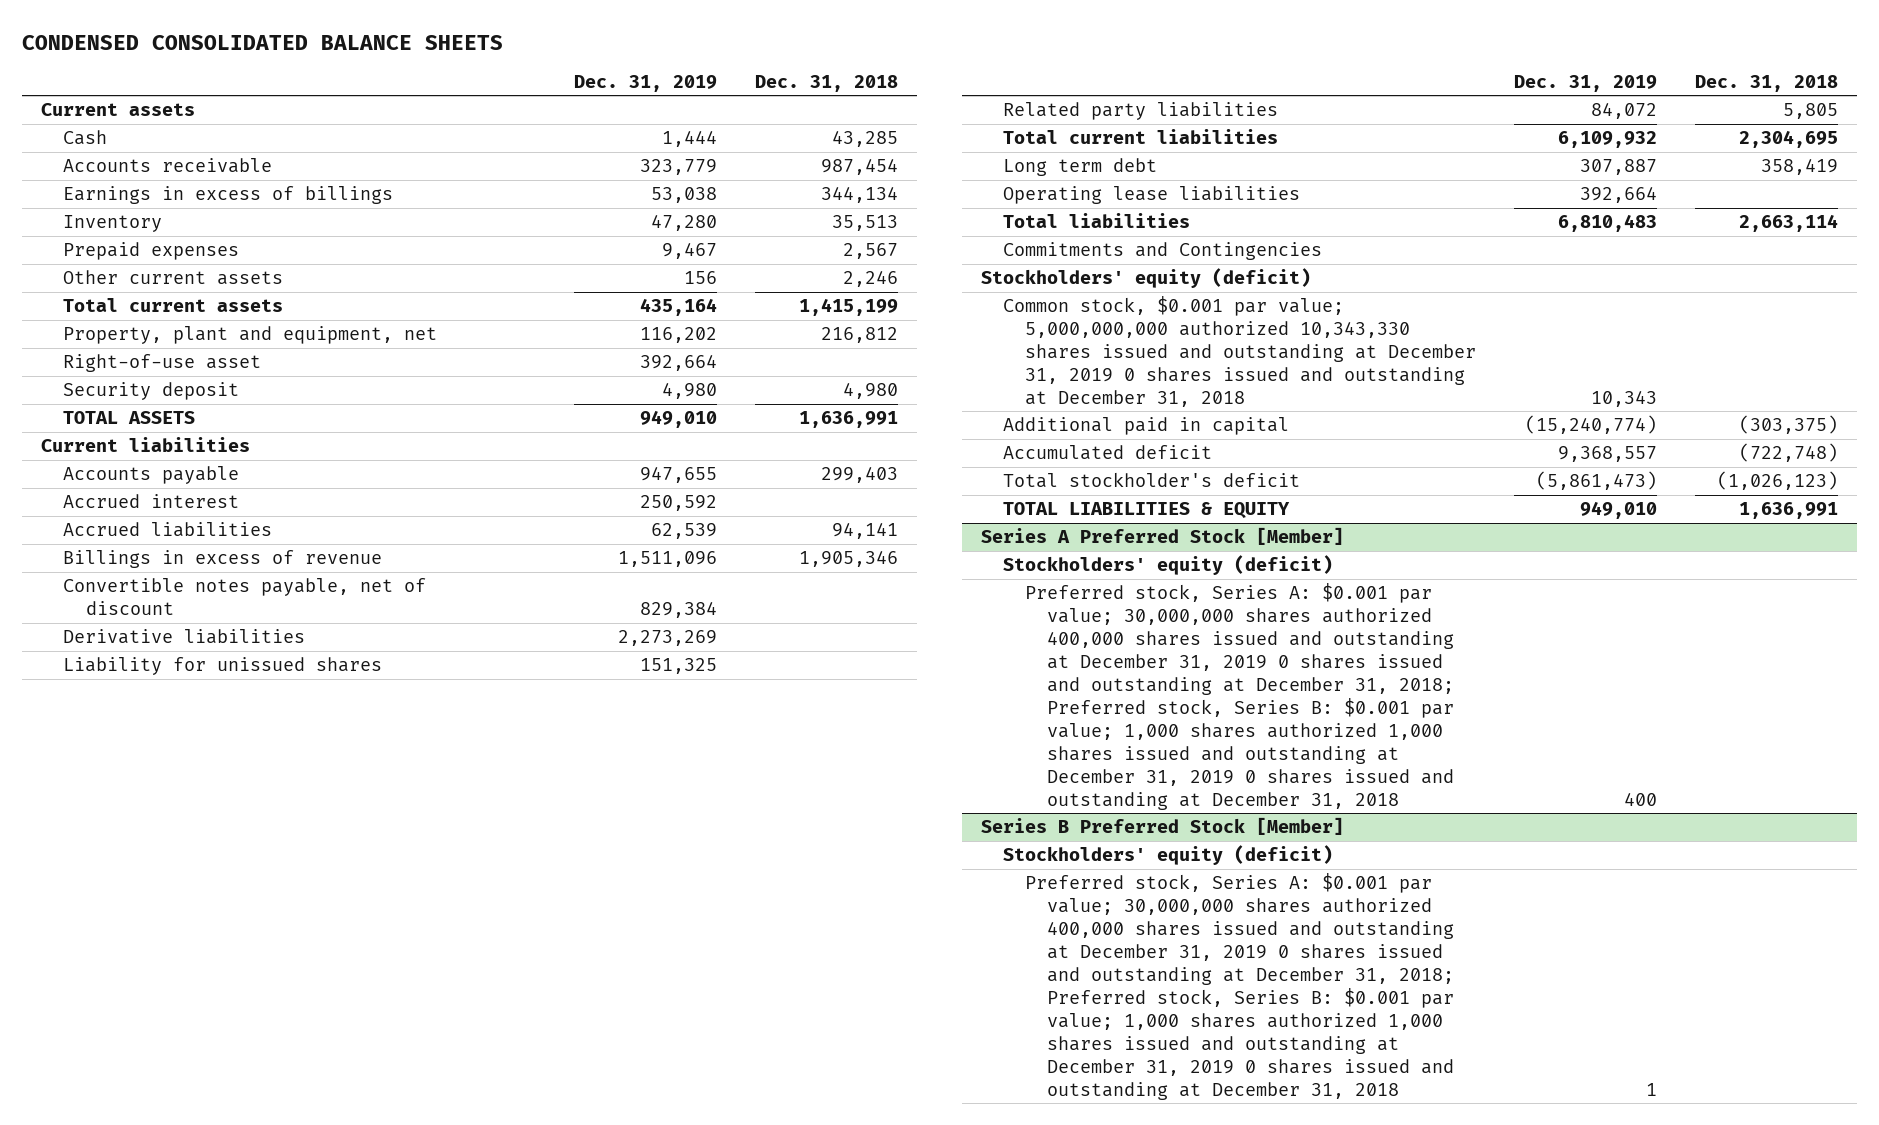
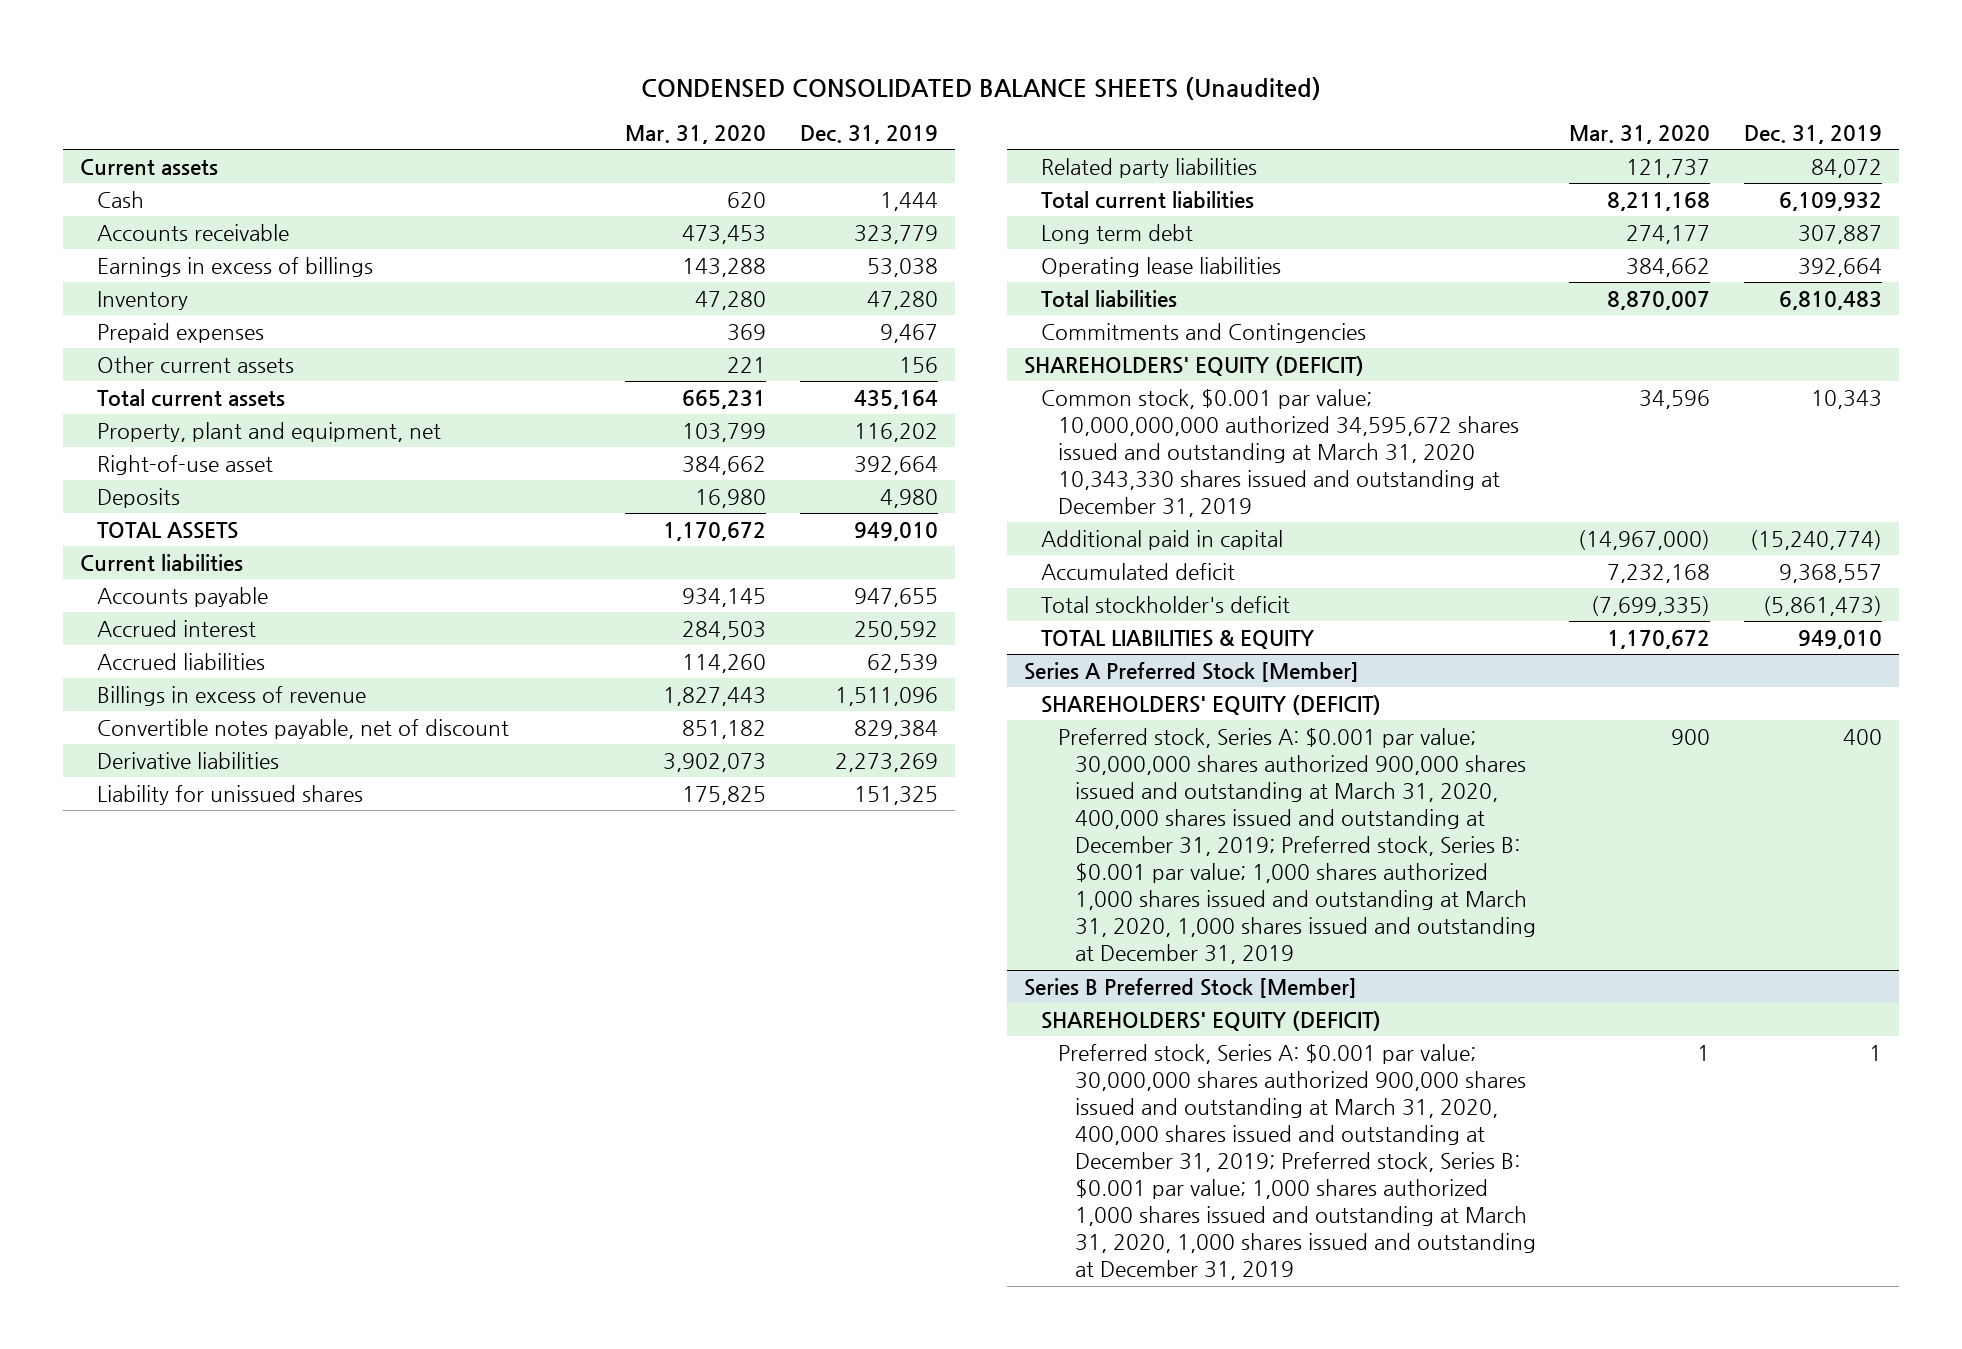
- CONDENSED CONSOLIDATED BALANCE SHEETS
+ CONDENSED CONSOLIDATED BALANCE SHEETS (Unaudited)
- | Dec. 31, 2019 | Dec. 31, 2018
+ | Mar. 31, 2020 | Dec. 31, 2019
- Security deposit | 4,980 | 4,980
+ Deposits | 16,980 | 4,980
- Stockholders' equity (deficit)
- Common stock, $0.001 par value; 5,000,000,000 authorized 10,343,330 shares issued and outstanding at December 31, 2019 0 shares issued and outstanding at December 31, 2018 | 10,343 |
+ SHAREHOLDERS' EQUITY (DEFICIT)
+ Common stock, $0.001 par value; 10,000,000,000 authorized 34,595,672 shares issued and outstanding at March 31, 2020 10,343,330 shares issued and outstanding at December 31, 2019 | 34,596 | 10,343
@ Series A Preferred Stock [Member]
- Stockholders' equity (deficit)
- Preferred stock, Series A: $0.001 par value; 30,000,000 shares authorized 400,000 shares issued and outstanding at December 31, 2019 0 shares issued and outstanding at December 31, 2018; Preferred stock, Series B: $0.001 par value; 1,000 shares authorized 1,000 shares issued and outstanding at December 31, 2019 0 shares issued and outstanding at December 31, 2018 | 400 |
+ SHAREHOLDERS' EQUITY (DEFICIT)
+ Preferred stock, Series A: $0.001 par value; 30,000,000 shares authorized 900,000 shares issued and outstanding at March 31, 2020, 400,000 shares issued and outstanding at December 31, 2019; Preferred stock, Series B: $0.001 par value; 1,000 shares authorized 1,000 shares issued and outstanding at March 31, 2020, 1,000 shares issued and outstanding at December 31, 2019 | 900 | 400
@ Series B Preferred Stock [Member]
- Stockholders' equity (deficit)
- Preferred stock, Series A: $0.001 par value; 30,000,000 shares authorized 400,000 shares issued and outstanding at December 31, 2019 0 shares issued and outstanding at December 31, 2018; Preferred stock, Series B: $0.001 par value; 1,000 shares authorized 1,000 shares issued and outstanding at December 31, 2019 0 shares issued and outstanding at December 31, 2018 | 1 |
+ SHAREHOLDERS' EQUITY (DEFICIT)
+ Preferred stock, Series A: $0.001 par value; 30,000,000 shares authorized 900,000 shares issued and outstanding at March 31, 2020, 400,000 shares issued and outstanding at December 31, 2019; Preferred stock, Series B: $0.001 par value; 1,000 shares authorized 1,000 shares issued and outstanding at March 31, 2020, 1,000 shares issued and outstanding at December 31, 2019 | 1 | 1

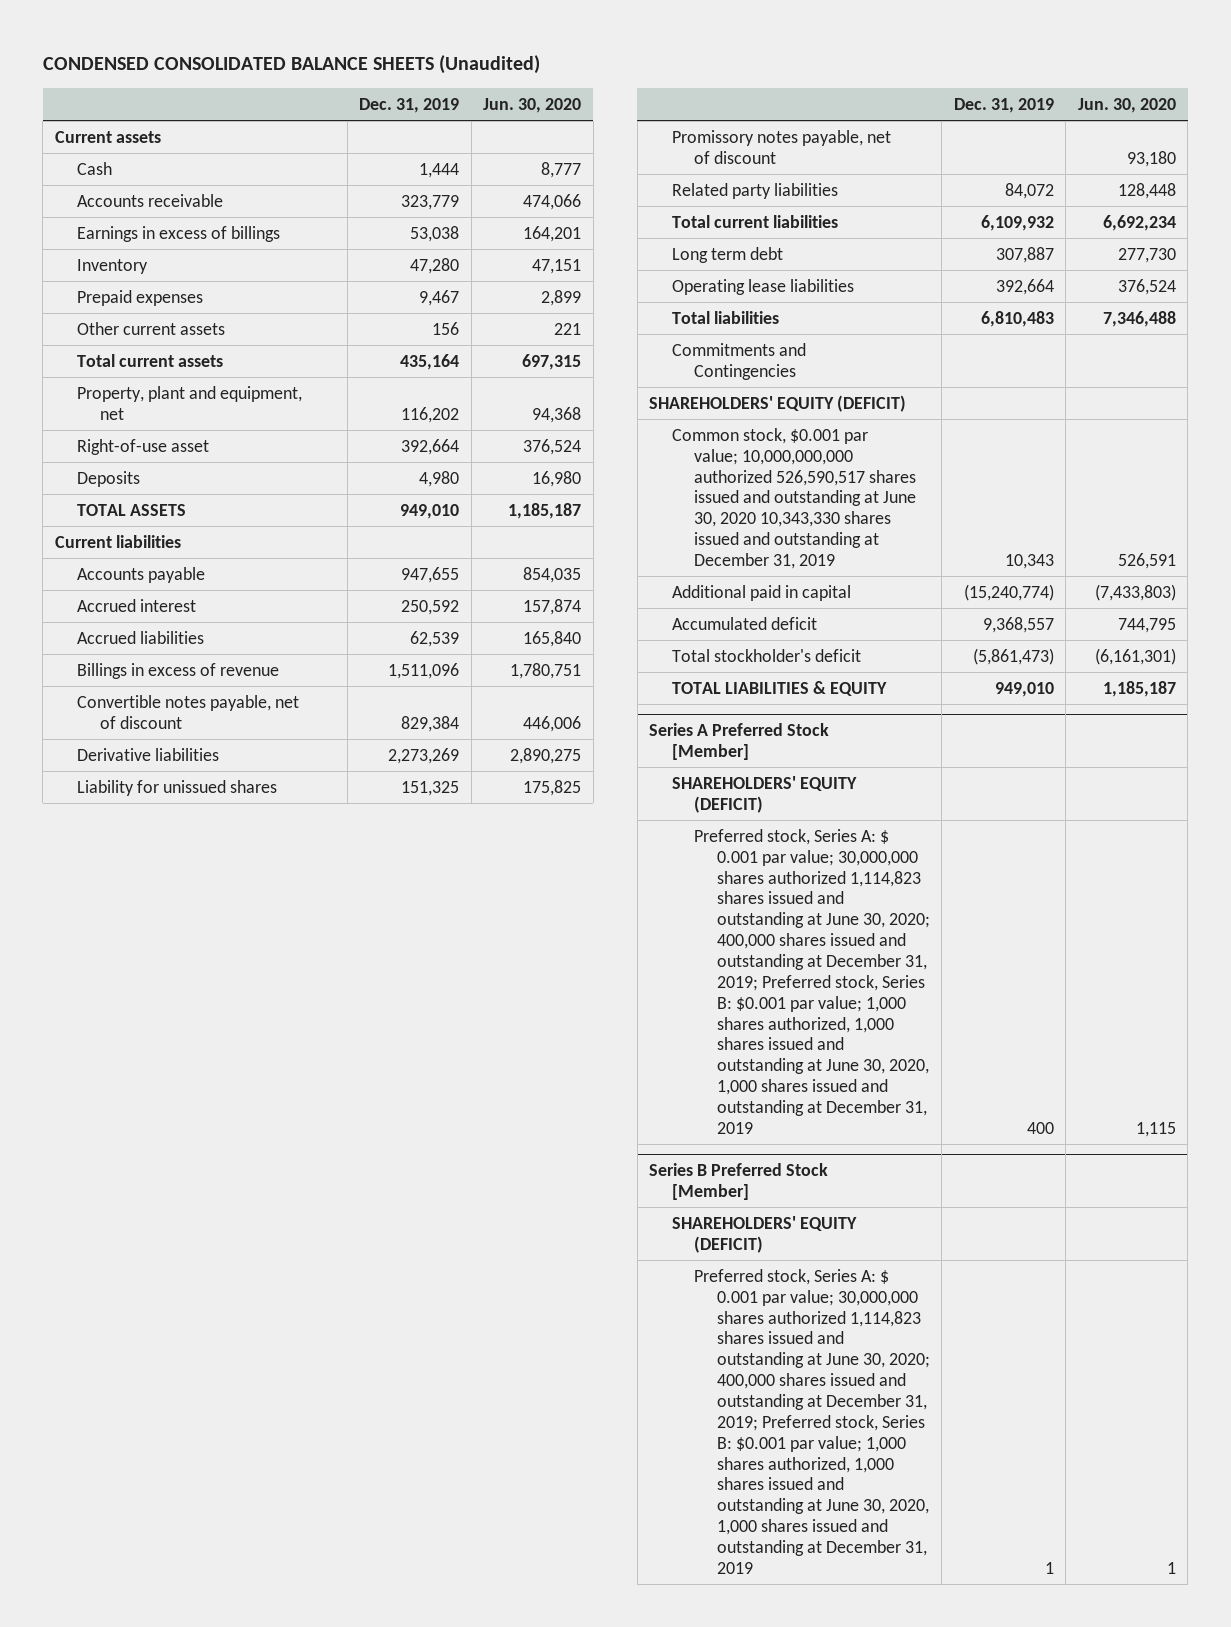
- | Mar. 31, 2020 | Dec. 31, 2019
+ | Dec. 31, 2019 | Jun. 30, 2020
+ Promissory notes payable, net of discount | | 93,180
- Common stock, $0.001 par value; 10,000,000,000 authorized 34,595,672 shares issued and outstanding at March 31, 2020 10,343,330 shares issued and outstanding at December 31, 2019 | 34,596 | 10,343
+ Common stock, $0.001 par value; 10,000,000,000 authorized 526,590,517 shares issued and outstanding at June 30, 2020 10,343,330 shares issued and outstanding at December 31, 2019 | 10,343 | 526,591
@ Series A Preferred Stock [Member]
- Preferred stock, Series A: $0.001 par value; 30,000,000 shares authorized 900,000 shares issued and outstanding at March 31, 2020, 400,000 shares issued and outstanding at December 31, 2019; Preferred stock, Series B: $0.001 par value; 1,000 shares authorized 1,000 shares issued and outstanding at March 31, 2020, 1,000 shares issued and outstanding at December 31, 2019 | 900 | 400
+ Preferred stock, Series A: $ 0.001 par value; 30,000,000 shares authorized 1,114,823 shares issued and outstanding at June 30, 2020; 400,000 shares issued and outstanding at December 31, 2019; Preferred stock, Series B: $0.001 par value; 1,000 shares authorized, 1,000 shares issued and outstanding at June 30, 2020, 1,000 shares issued and outstanding at December 31, 2019 | 400 | 1,115
@ Series B Preferred Stock [Member]
- Preferred stock, Series A: $0.001 par value; 30,000,000 shares authorized 900,000 shares issued and outstanding at March 31, 2020, 400,000 shares issued and outstanding at December 31, 2019; Preferred stock, Series B: $0.001 par value; 1,000 shares authorized 1,000 shares issued and outstanding at March 31, 2020, 1,000 shares issued and outstanding at December 31, 2019 | 1 | 1
+ Preferred stock, Series A: $ 0.001 par value; 30,000,000 shares authorized 1,114,823 shares issued and outstanding at June 30, 2020; 400,000 shares issued and outstanding at December 31, 2019; Preferred stock, Series B: $0.001 par value; 1,000 shares authorized, 1,000 shares issued and outstanding at June 30, 2020, 1,000 shares issued and outstanding at December 31, 2019 | 1 | 1

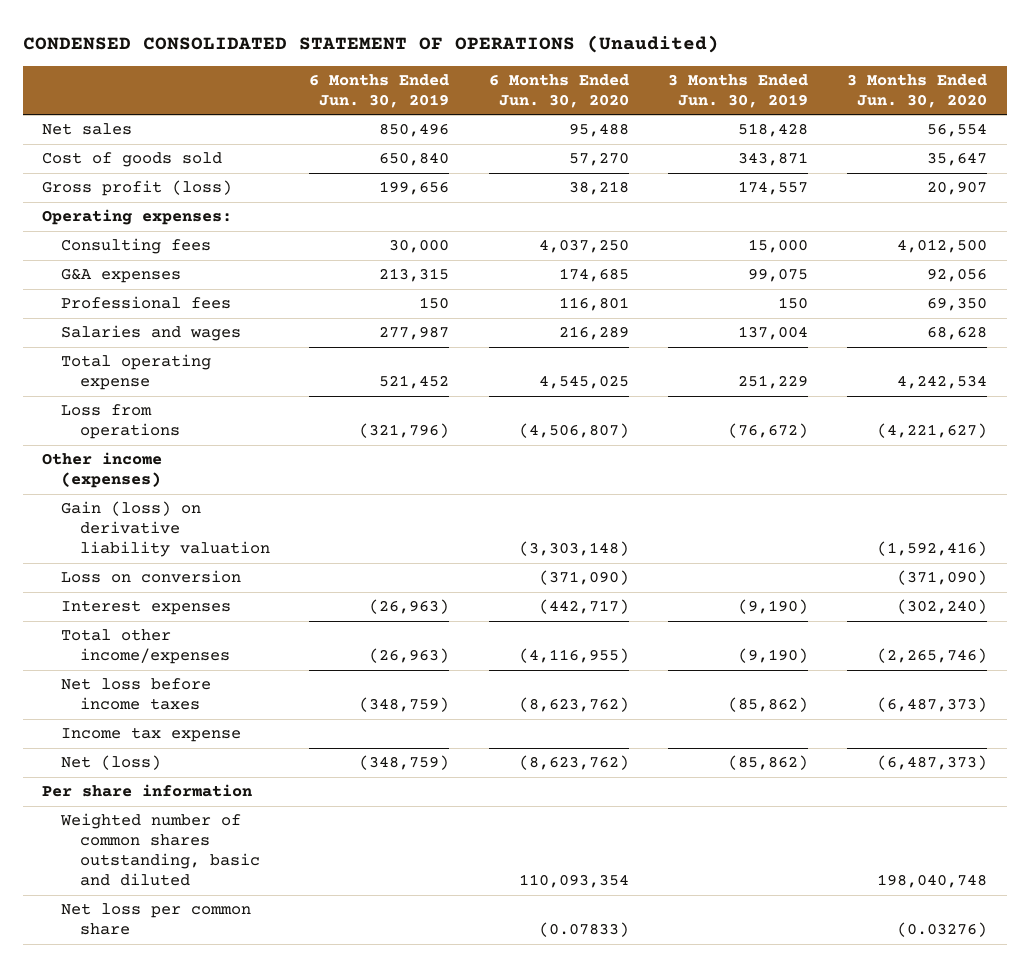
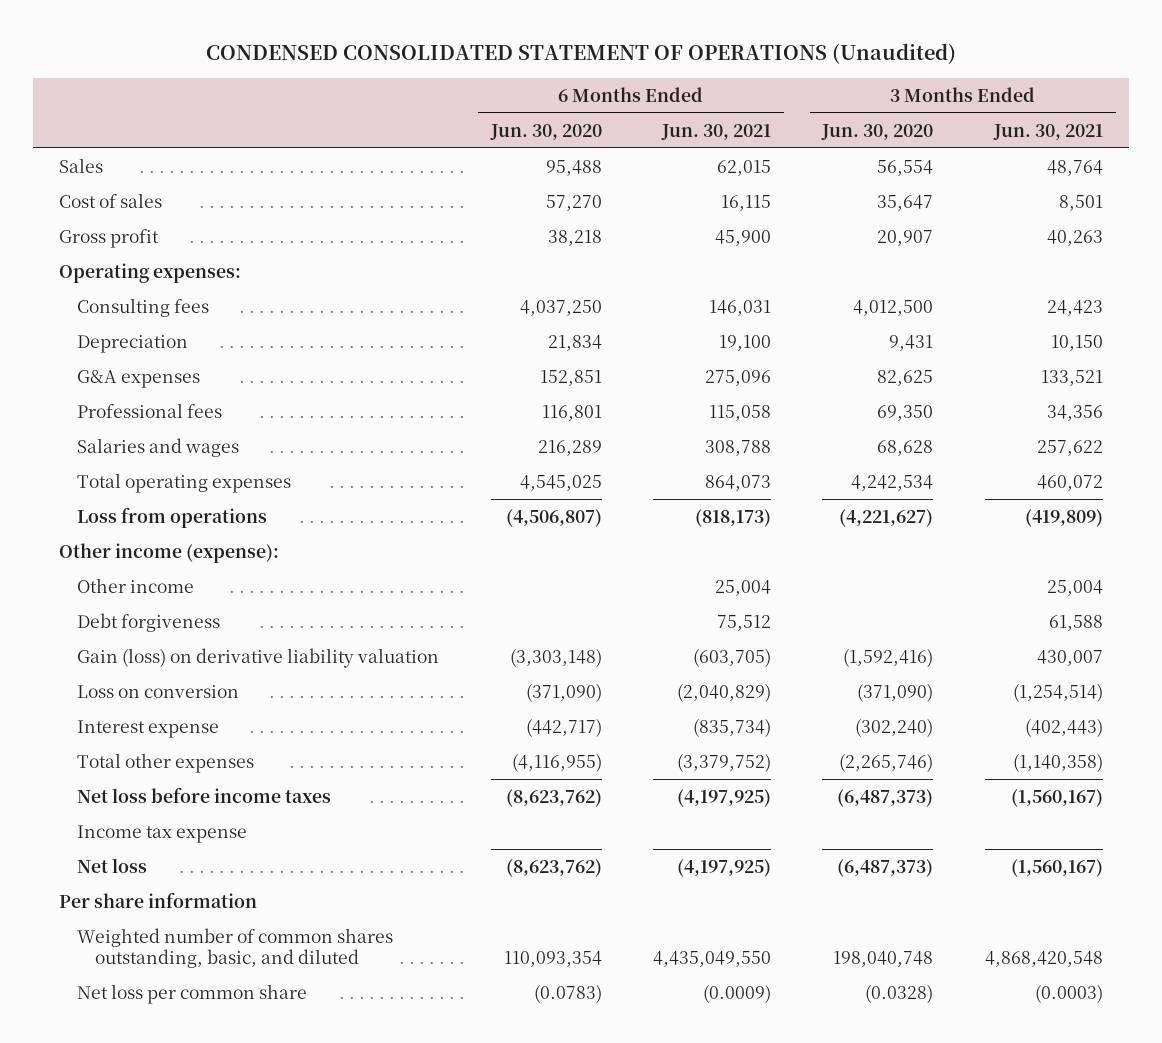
- | 6 Months Ended Jun. 30, 2019 | 6 Months Ended Jun. 30, 2020 | 3 Months Ended Jun. 30, 2019 | 3 Months Ended Jun. 30, 2020
+ | 6 Months Ended Jun. 30, 2020 | 6 Months Ended Jun. 30, 2021 | 3 Months Ended Jun. 30, 2020 | 3 Months Ended Jun. 30, 2021
- Net sales | 850,496 | 95,488 | 518,428 | 56,554
- Cost of goods sold | 650,840 | 57,270 | 343,871 | 35,647
- Gross profit (loss) | 199,656 | 38,218 | 174,557 | 20,907
+ Sales | 95,488 | 62,015 | 56,554 | 48,764
+ Cost of sales | 57,270 | 16,115 | 35,647 | 8,501
+ Gross profit | 38,218 | 45,900 | 20,907 | 40,263
- G&A expenses | 213,315 | 174,685 | 99,075 | 92,056
+ Depreciation | 21,834 | 19,100 | 9,431 | 10,150
+ G&A expenses | 152,851 | 275,096 | 82,625 | 133,521
- Total operating expense | 521,452 | 4,545,025 | 251,229 | 4,242,534
+ Total operating expenses | 4,545,025 | 864,073 | 4,242,534 | 460,072
- Other income (expenses)
+ Other income (expense):
+ Other income | | 25,004 | | 25,004
+ Debt forgiveness | | 75,512 | | 61,588
- Interest expenses | (26,963) | (442,717) | (9,190) | (302,240)
- Total other income/expenses | (26,963) | (4,116,955) | (9,190) | (2,265,746)
+ Interest expense | (442,717) | (835,734) | (302,240) | (402,443)
+ Total other expenses | (4,116,955) | (3,379,752) | (2,265,746) | (1,140,358)
- Net (loss) | (348,759) | (8,623,762) | (85,862) | (6,487,373)
+ Net loss | (8,623,762) | (4,197,925) | (6,487,373) | (1,560,167)
- Weighted number of common shares outstanding, basic and diluted | | 110,093,354 | | 198,040,748
- Net loss per common share | | (0.07833) | | (0.03276)
+ Weighted number of common shares outstanding, basic, and diluted | 110,093,354 | 4,435,049,550 | 198,040,748 | 4,868,420,548
+ Net loss per common share | (0.0783) | (0.0009) | (0.0328) | (0.0003)

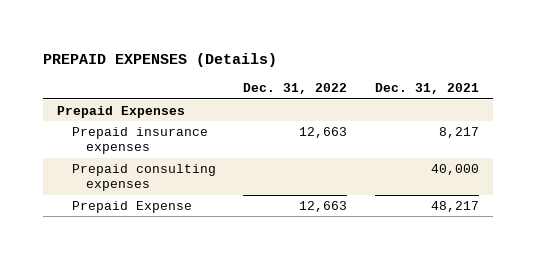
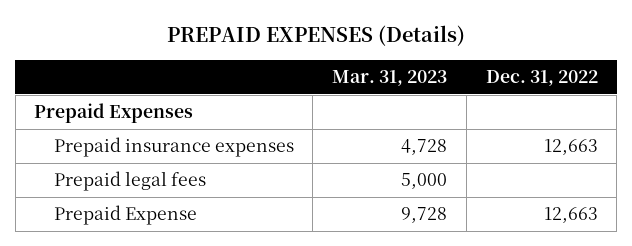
- | Dec. 31, 2022 | Dec. 31, 2021
+ | Mar. 31, 2023 | Dec. 31, 2022
- Prepaid consulting expenses | | 40,000
+ Prepaid legal fees | 5,000 |

